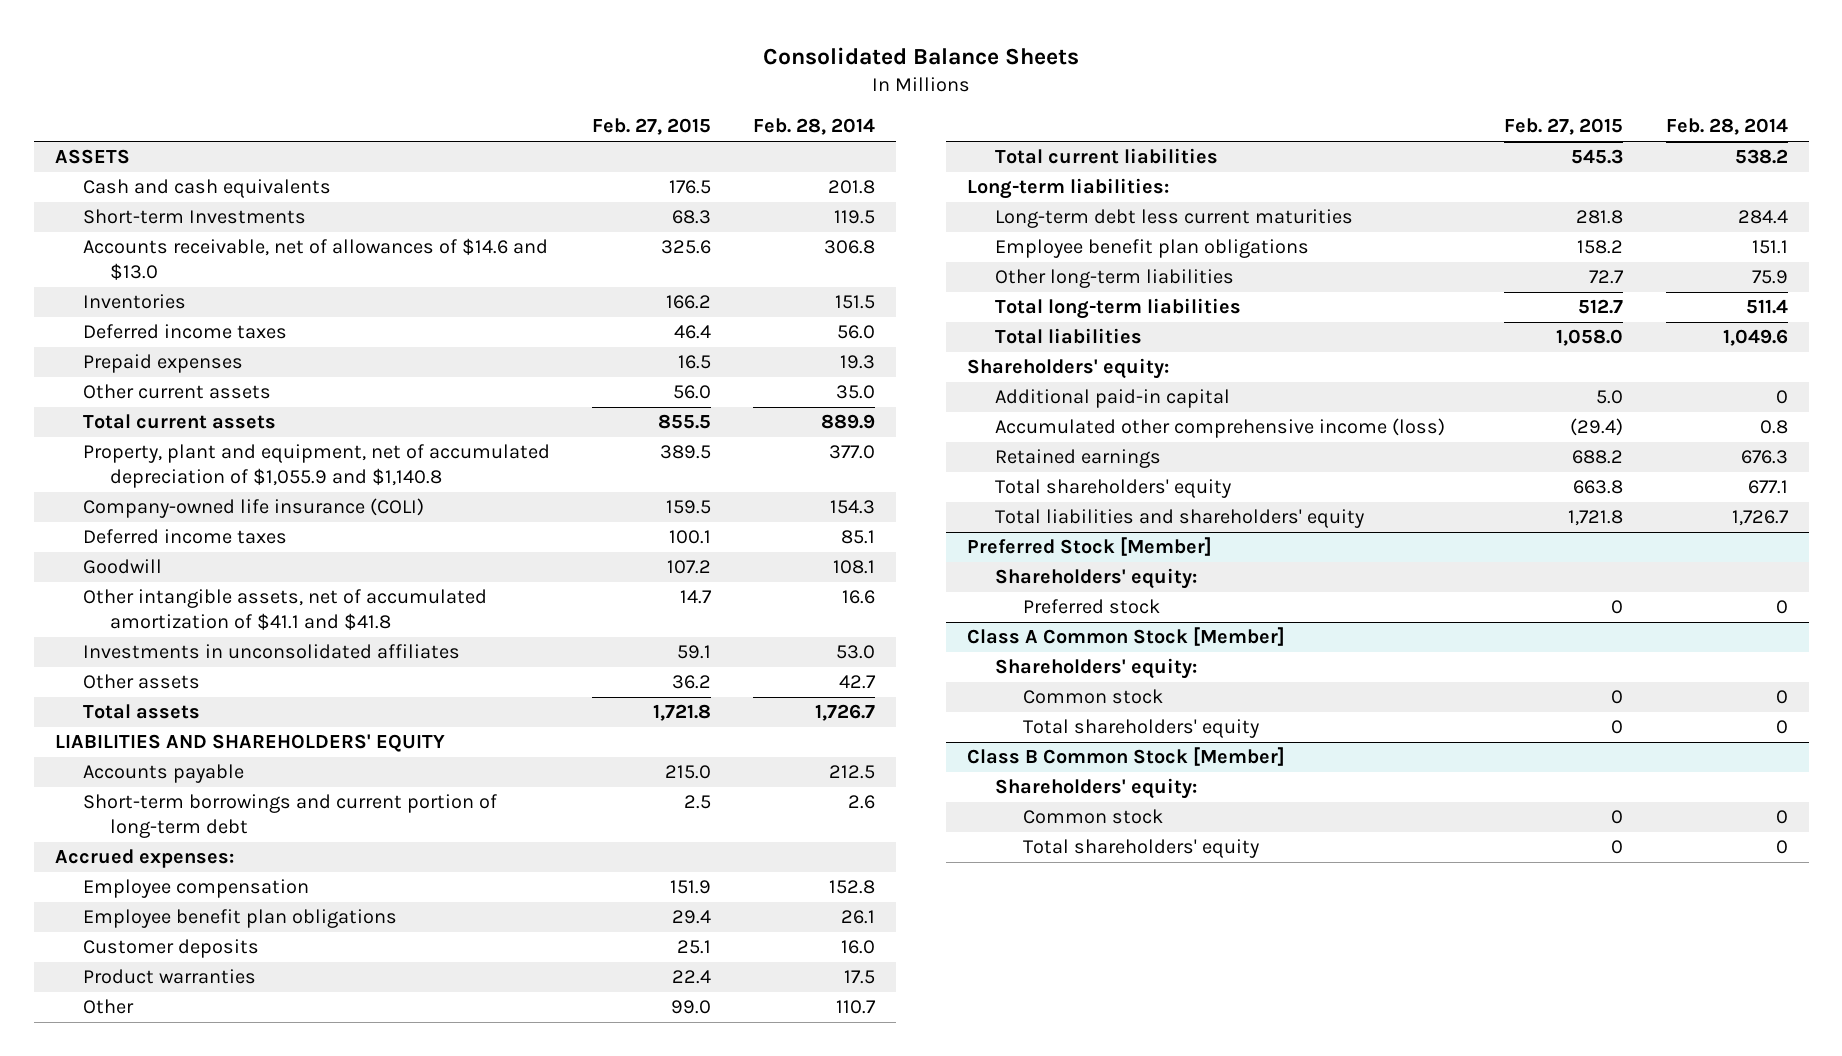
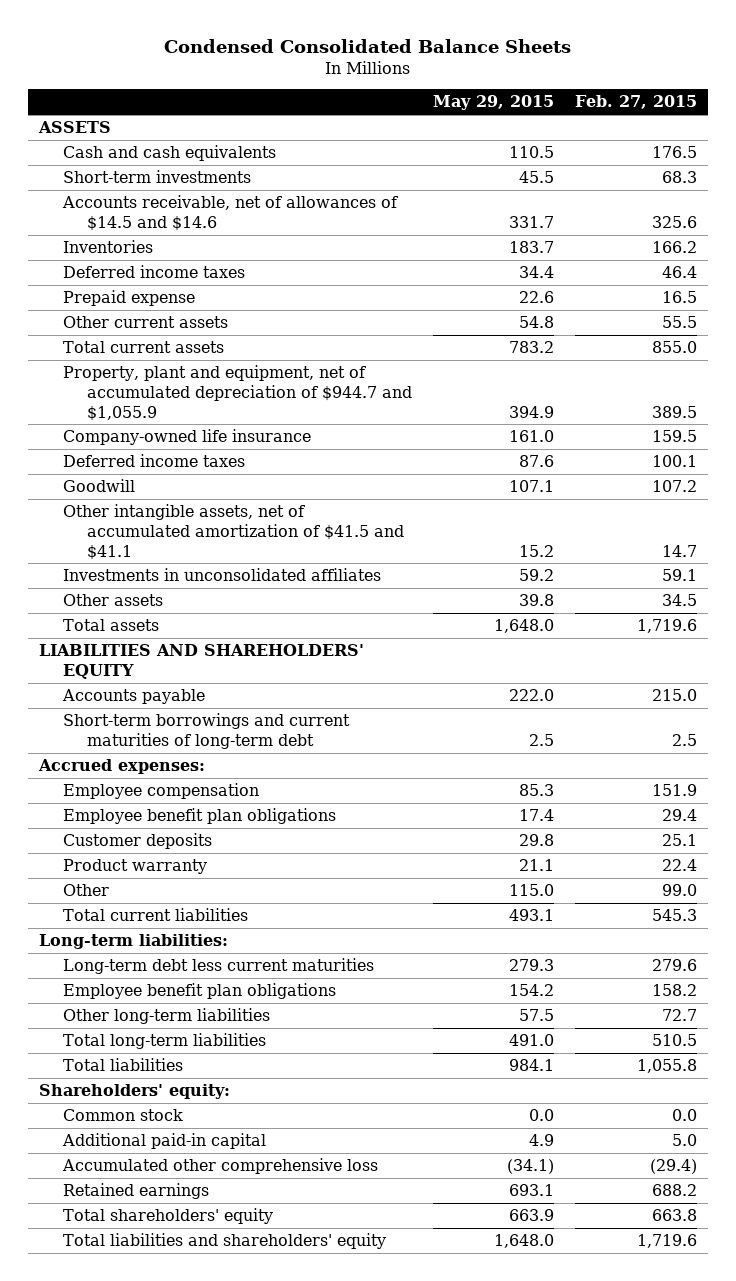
- Consolidated Balance Sheets
+ Condensed Consolidated Balance Sheets
- | Feb. 27, 2015 | Feb. 28, 2014
+ | May 29, 2015 | Feb. 27, 2015
- Short-term Investments | 68.3 | 119.5
- Accounts receivable, net of allowances of $14.6 and $13.0 | 325.6 | 306.8
+ Short-term investments | 45.5 | 68.3
+ Accounts receivable, net of allowances of $14.5 and $14.6 | 331.7 | 325.6
- Prepaid expenses | 16.5 | 19.3
- Other current assets | 56.0 | 35.0
- Total current assets | 855.5 | 889.9
- Property, plant and equipment, net of accumulated depreciation of $1,055.9 and $1,140.8 | 389.5 | 377.0
- Company-owned life insurance (COLI) | 159.5 | 154.3
+ Prepaid expense | 22.6 | 16.5
+ Other current assets | 54.8 | 55.5
+ Total current assets | 783.2 | 855.0
+ Property, plant and equipment, net of accumulated depreciation of $944.7 and $1,055.9 | 394.9 | 389.5
+ Company-owned life insurance | 161.0 | 159.5
- Other intangible assets, net of accumulated amortization of $41.1 and $41.8 | 14.7 | 16.6
+ Other intangible assets, net of accumulated amortization of $41.5 and $41.1 | 15.2 | 14.7
- Other assets | 36.2 | 42.7
- Total assets | 1,721.8 | 1,726.7
+ Other assets | 39.8 | 34.5
+ Total assets | 1,648.0 | 1,719.6
- Short-term borrowings and current portion of long-term debt | 2.5 | 2.6
+ Short-term borrowings and current maturities of long-term debt | 2.5 | 2.5
- Product warranties | 22.4 | 17.5
+ Product warranty | 21.1 | 22.4
- Long-term debt less current maturities | 281.8 | 284.4
+ Long-term debt less current maturities | 279.3 | 279.6
- Total long-term liabilities | 512.7 | 511.4
- Total liabilities | 1,058.0 | 1,049.6
+ Total long-term liabilities | 491.0 | 510.5
+ Total liabilities | 984.1 | 1,055.8
+ Common stock | 0.0 | 0.0
- Accumulated other comprehensive income (loss) | (29.4) | 0.8
+ Accumulated other comprehensive loss | (34.1) | (29.4)
- Total liabilities and shareholders' equity | 1,721.8 | 1,726.7
- Preferred Stock [Member]
- Shareholders' equity:
- Preferred stock | 0 | 0
- Class A Common Stock [Member]
- Shareholders' equity:
- Common stock | 0 | 0
- Total shareholders' equity | 0 | 0
- Class B Common Stock [Member]
- Shareholders' equity:
- Common stock | 0 | 0
- Total shareholders' equity | 0 | 0
+ Total liabilities and shareholders' equity | 1,648.0 | 1,719.6

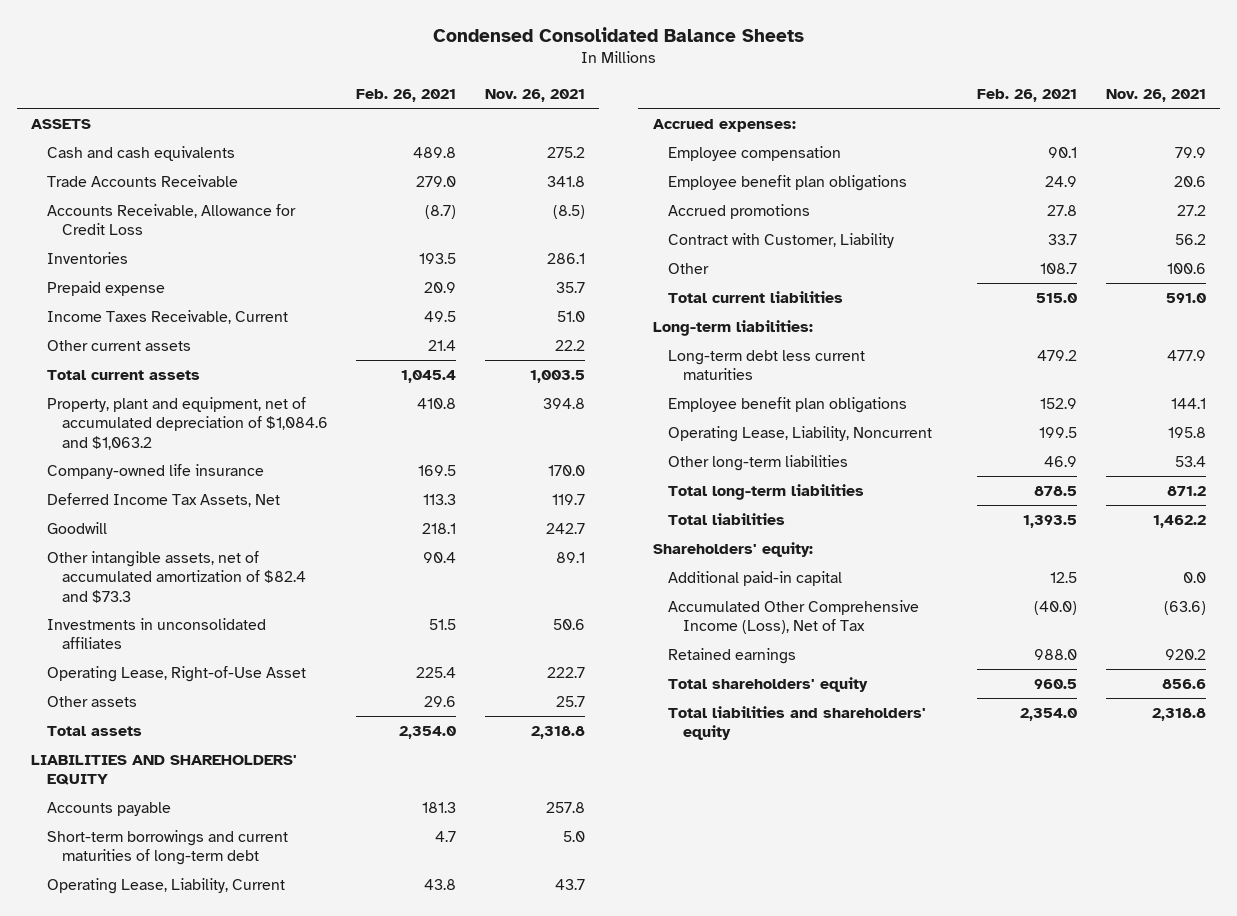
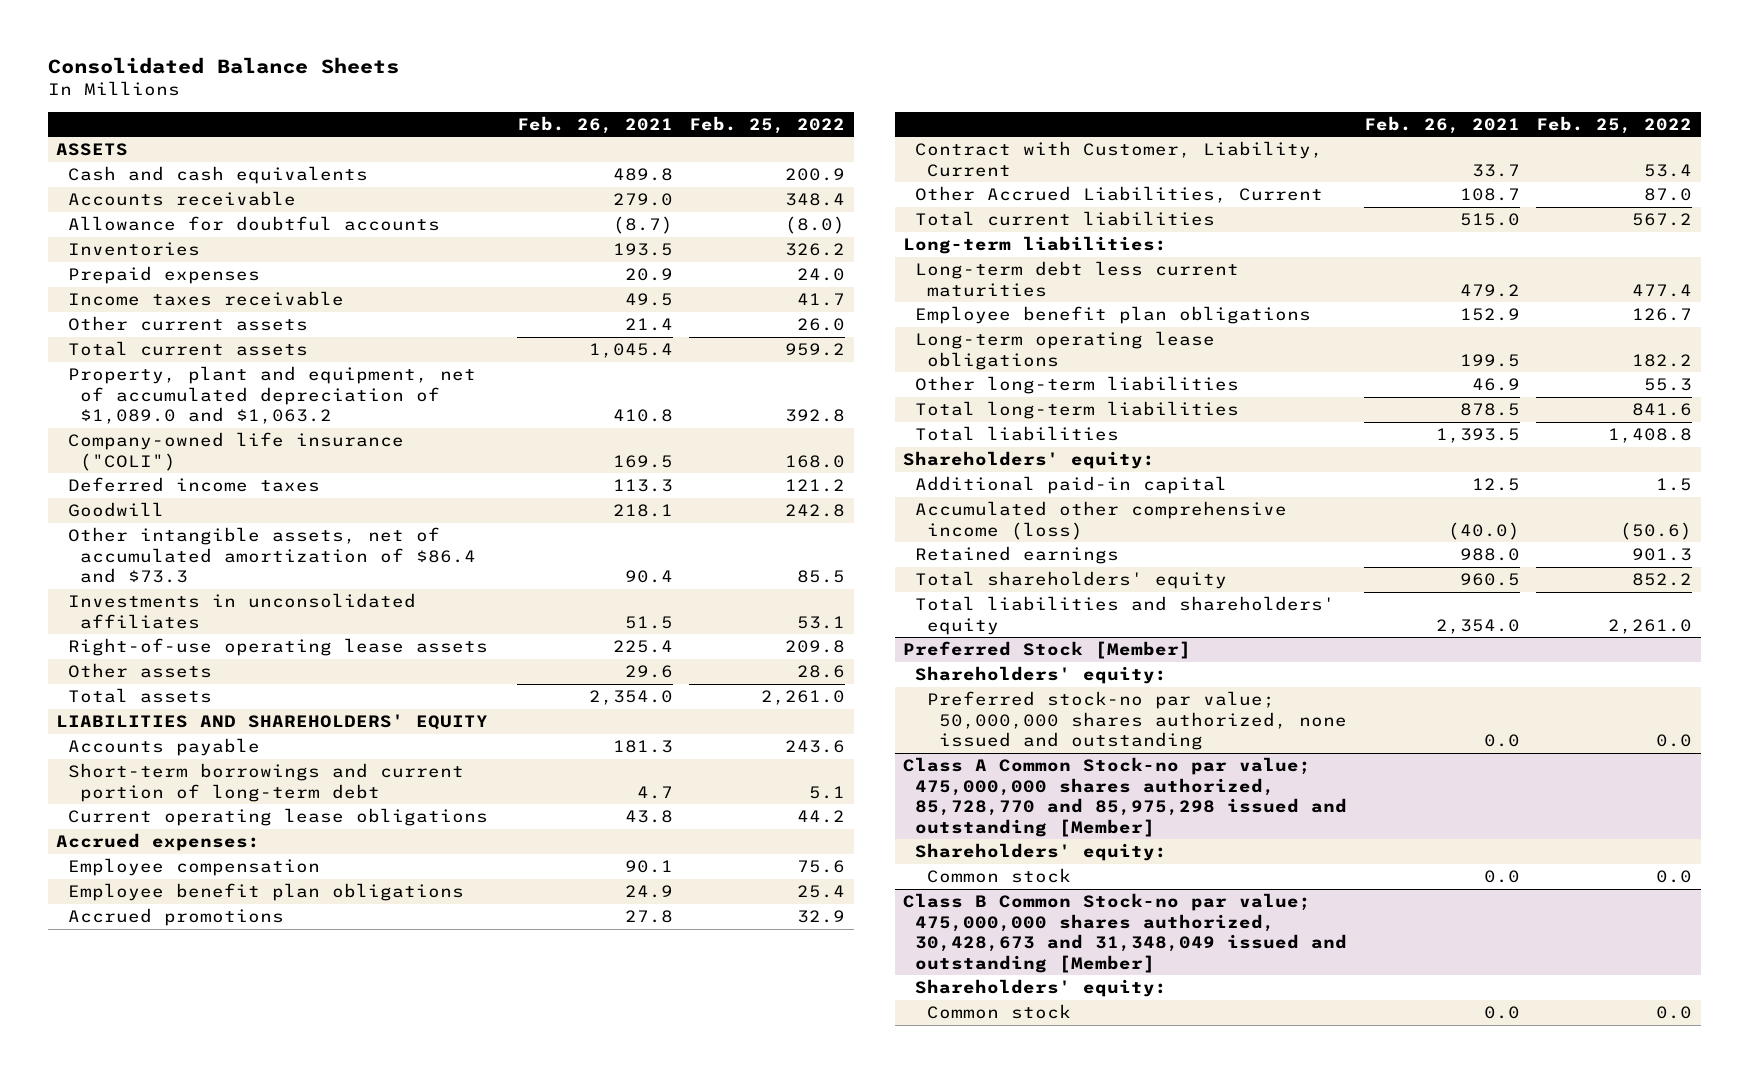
- Condensed Consolidated Balance Sheets
+ Consolidated Balance Sheets
- | Feb. 26, 2021 | Nov. 26, 2021
+ | Feb. 26, 2021 | Feb. 25, 2022
- Trade Accounts Receivable | 279.0 | 341.8
- Accounts Receivable, Allowance for Credit Loss | (8.7) | (8.5)
+ Accounts receivable | 279.0 | 348.4
+ Allowance for doubtful accounts | (8.7) | (8.0)
- Prepaid expense | 20.9 | 35.7
- Income Taxes Receivable, Current | 49.5 | 51.0
+ Prepaid expenses | 20.9 | 24.0
+ Income taxes receivable | 49.5 | 41.7
- Property, plant and equipment, net of accumulated depreciation of $1,084.6 and $1,063.2 | 410.8 | 394.8
- Company-owned life insurance | 169.5 | 170.0
- Deferred Income Tax Assets, Net | 113.3 | 119.7
+ Property, plant and equipment, net of accumulated depreciation of $1,089.0 and $1,063.2 | 410.8 | 392.8
+ Company-owned life insurance ("COLI") | 169.5 | 168.0
+ Deferred income taxes | 113.3 | 121.2
- Other intangible assets, net of accumulated amortization of $82.4 and $73.3 | 90.4 | 89.1
+ Other intangible assets, net of accumulated amortization of $86.4 and $73.3 | 90.4 | 85.5
- Operating Lease, Right-of-Use Asset | 225.4 | 222.7
+ Right-of-use operating lease assets | 225.4 | 209.8
- Short-term borrowings and current maturities of long-term debt | 4.7 | 5.0
- Operating Lease, Liability, Current | 43.8 | 43.7
+ Short-term borrowings and current portion of long-term debt | 4.7 | 5.1
+ Current operating lease obligations | 43.8 | 44.2
- Contract with Customer, Liability | 33.7 | 56.2
- Other | 108.7 | 100.6
+ Contract with Customer, Liability, Current | 33.7 | 53.4
+ Other Accrued Liabilities, Current | 108.7 | 87.0
- Operating Lease, Liability, Noncurrent | 199.5 | 195.8
+ Long-term operating lease obligations | 199.5 | 182.2
- Accumulated Other Comprehensive Income (Loss), Net of Tax | (40.0) | (63.6)
+ Accumulated other comprehensive income (loss) | (40.0) | (50.6)
+ Preferred Stock [Member]
+ Shareholders' equity:
+ Preferred stock-no par value; 50,000,000 shares authorized, none issued and outstanding | 0.0 | 0.0
+ Class A Common Stock-no par value; 475,000,000 shares authorized, 85,728,770 and 85,975,298 issued and outstanding [Member]
+ Shareholders' equity:
+ Common stock | 0.0 | 0.0
+ Class B Common Stock-no par value; 475,000,000 shares authorized, 30,428,673 and 31,348,049 issued and outstanding [Member]
+ Shareholders' equity:
+ Common stock | 0.0 | 0.0

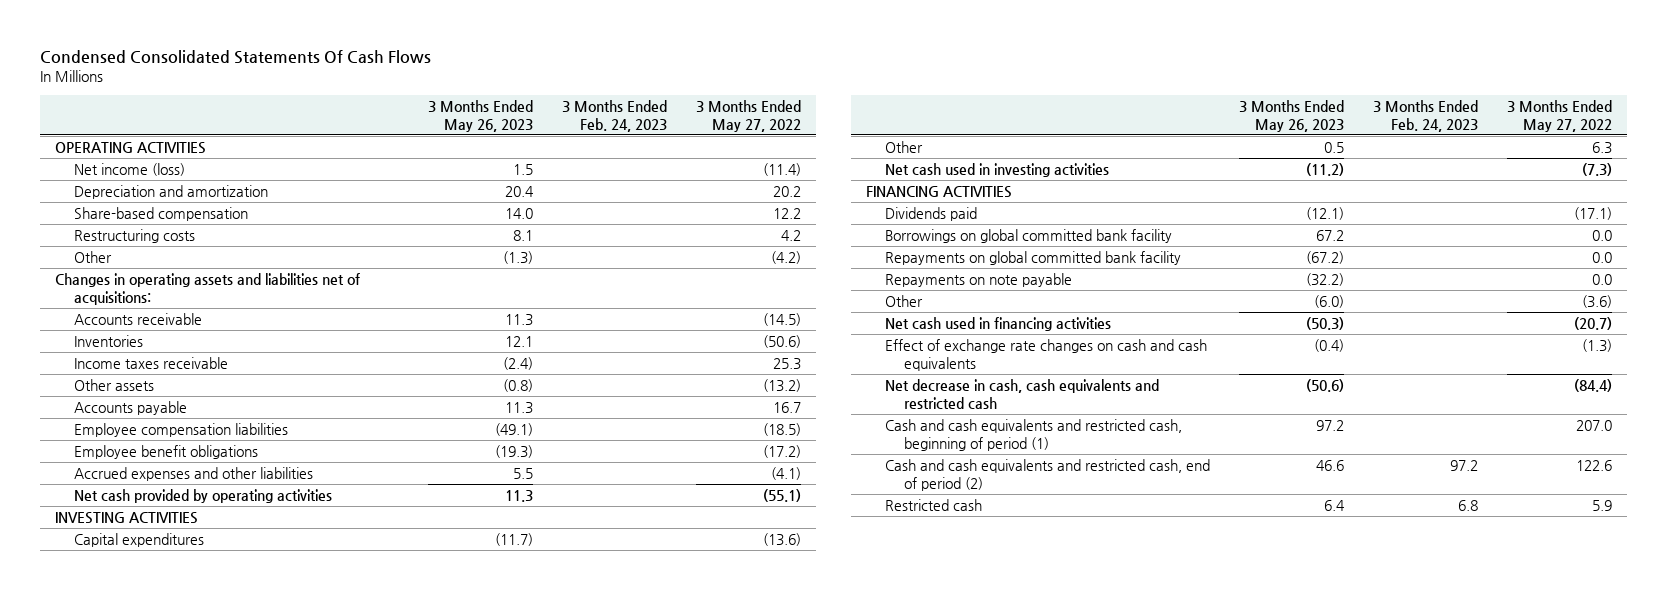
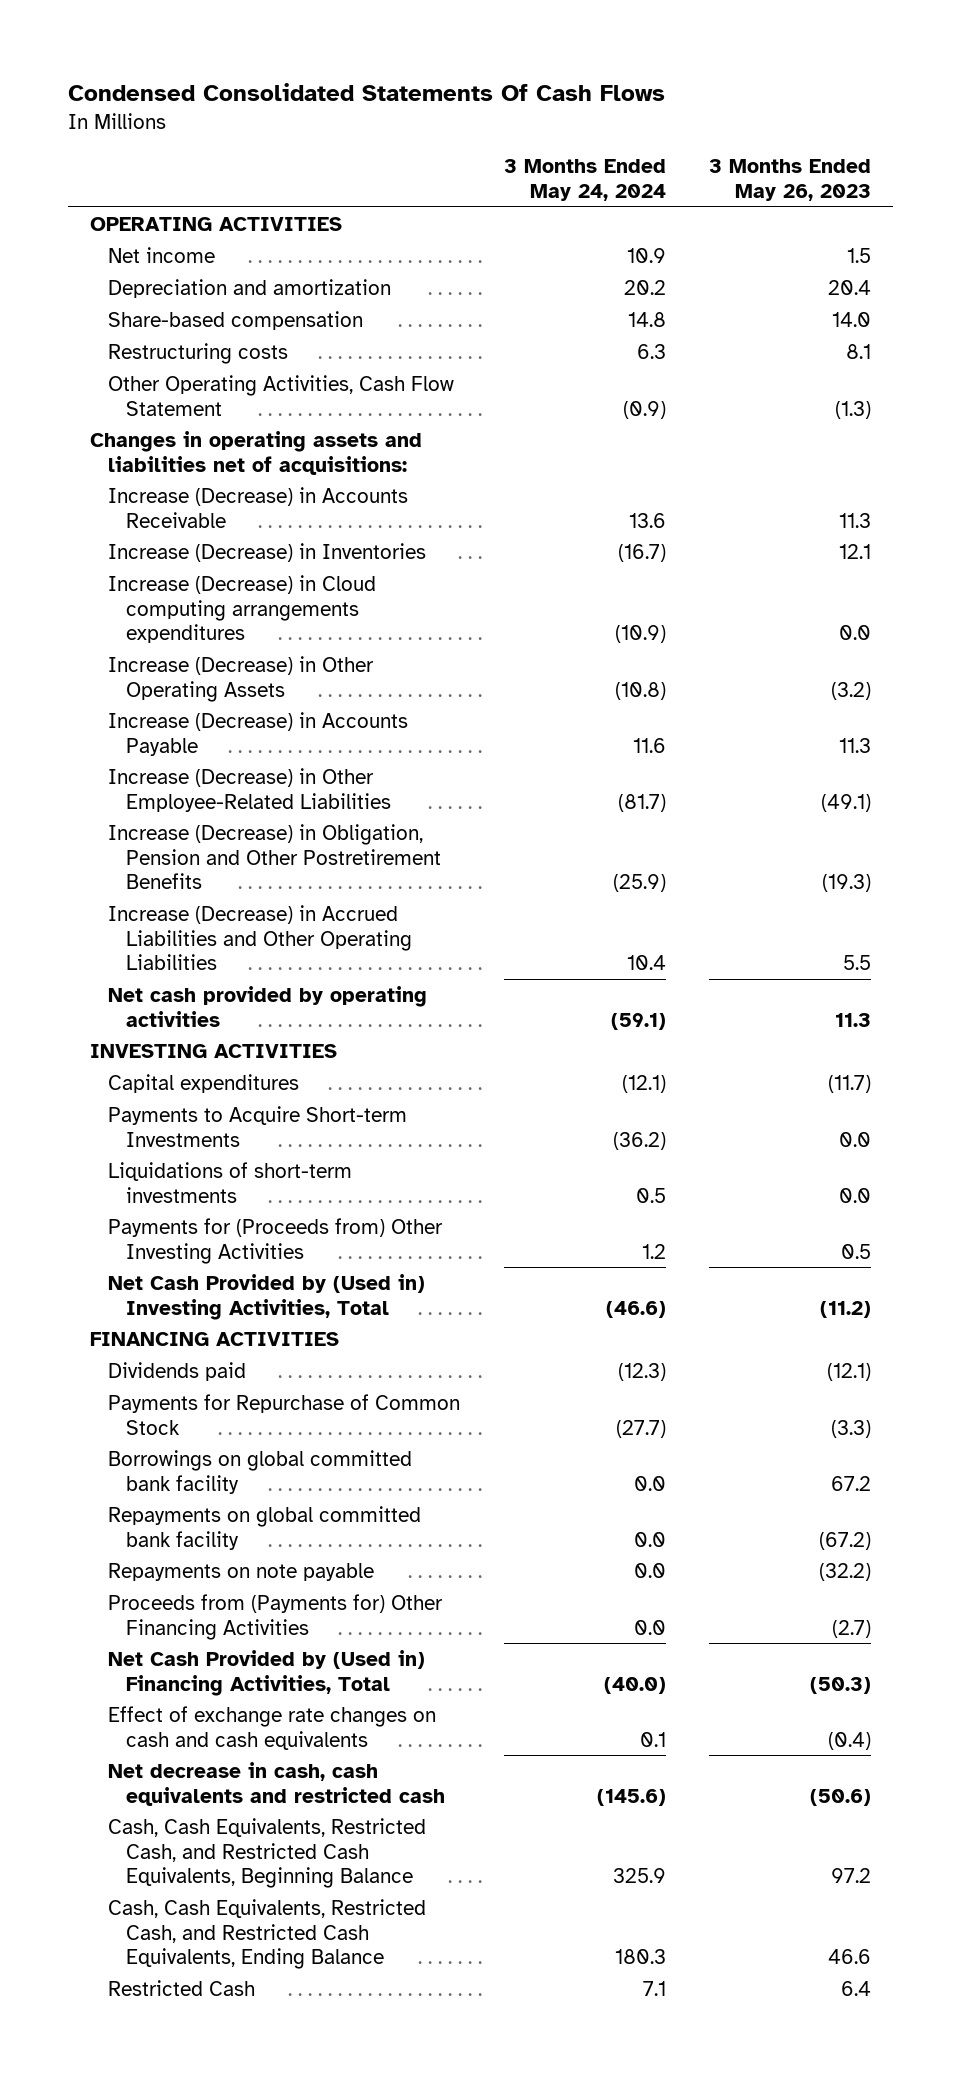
- | 3 Months Ended May 26, 2023 | 3 Months Ended Feb. 24, 2023 | 3 Months Ended May 27, 2022
+ | 3 Months Ended May 24, 2024 | 3 Months Ended May 26, 2023
- Net income (loss) | 1.5 | | (11.4)
+ Net income | 10.9 | 1.5
- Other | (1.3) | | (4.2)
+ Other Operating Activities, Cash Flow Statement | (0.9) | (1.3)
- Accounts receivable | 11.3 | | (14.5)
- Inventories | 12.1 | | (50.6)
- Income taxes receivable | (2.4) | | 25.3
- Other assets | (0.8) | | (13.2)
- Accounts payable | 11.3 | | 16.7
- Employee compensation liabilities | (49.1) | | (18.5)
- Employee benefit obligations | (19.3) | | (17.2)
- Accrued expenses and other liabilities | 5.5 | | (4.1)
+ Increase (Decrease) in Accounts Receivable | 13.6 | 11.3
+ Increase (Decrease) in Inventories | (16.7) | 12.1
+ Increase (Decrease) in Cloud computing arrangements expenditures | (10.9) | 0.0
+ Increase (Decrease) in Other Operating Assets | (10.8) | (3.2)
+ Increase (Decrease) in Accounts Payable | 11.6 | 11.3
+ Increase (Decrease) in Other Employee-Related Liabilities | (81.7) | (49.1)
+ Increase (Decrease) in Obligation, Pension and Other Postretirement Benefits | (25.9) | (19.3)
+ Increase (Decrease) in Accrued Liabilities and Other Operating Liabilities | 10.4 | 5.5
- Other | 0.5 | | 6.3
- Net cash used in investing activities | (11.2) | | (7.3)
+ Payments to Acquire Short-term Investments | (36.2) | 0.0
+ Liquidations of short-term investments | 0.5 | 0.0
+ Payments for (Proceeds from) Other Investing Activities | 1.2 | 0.5
+ Net Cash Provided by (Used in) Investing Activities, Total | (46.6) | (11.2)
+ Payments for Repurchase of Common Stock | (27.7) | (3.3)
- Other | (6.0) | | (3.6)
- Net cash used in financing activities | (50.3) | | (20.7)
+ Proceeds from (Payments for) Other Financing Activities | 0.0 | (2.7)
+ Net Cash Provided by (Used in) Financing Activities, Total | (40.0) | (50.3)
- Cash and cash equivalents and restricted cash, beginning of period (1) | 97.2 | | 207.0
- Cash and cash equivalents and restricted cash, end of period (2) | 46.6 | 97.2 | 122.6
- Restricted cash | 6.4 | 6.8 | 5.9
+ Cash, Cash Equivalents, Restricted Cash, and Restricted Cash Equivalents, Beginning Balance | 325.9 | 97.2
+ Cash, Cash Equivalents, Restricted Cash, and Restricted Cash Equivalents, Ending Balance | 180.3 | 46.6
+ Restricted Cash | 7.1 | 6.4

